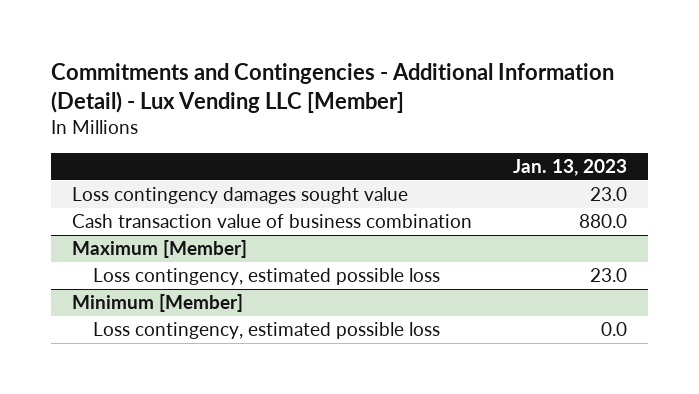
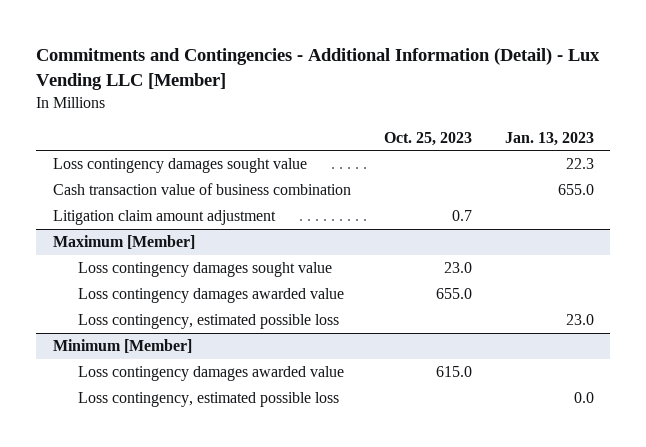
- | Jan. 13, 2023
+ | Oct. 25, 2023 | Jan. 13, 2023
- Loss contingency damages sought value | 23.0
- Cash transaction value of business combination | 880.0
+ Loss contingency damages sought value | | 22.3
+ Cash transaction value of business combination | | 655.0
+ Litigation claim amount adjustment | 0.7 |
@ Maximum [Member]
+ Loss contingency damages sought value | 23.0 |
+ Loss contingency damages awarded value | 655.0 |
@ Minimum [Member]
+ Loss contingency damages awarded value | 615.0 |

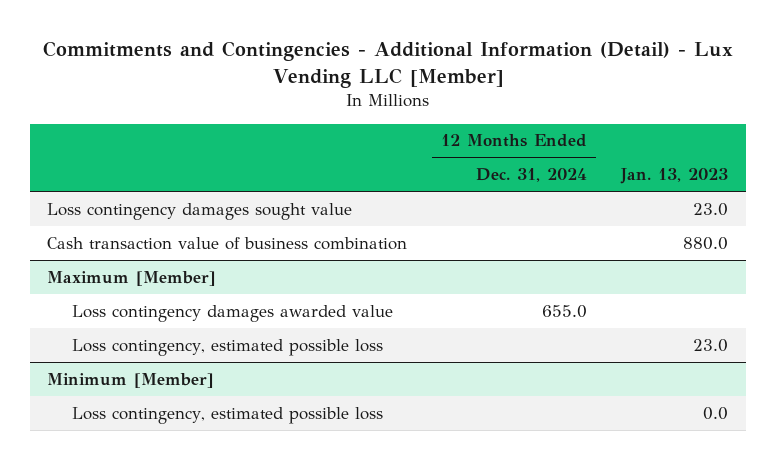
- | Oct. 25, 2023 | Jan. 13, 2023
+ | 12 Months Ended Dec. 31, 2024 | Jan. 13, 2023
- Loss contingency damages sought value | | 22.3
- Cash transaction value of business combination | | 655.0
- Litigation claim amount adjustment | 0.7 |
+ Loss contingency damages sought value | | 23.0
+ Cash transaction value of business combination | | 880.0
@ Maximum [Member]
- Loss contingency damages sought value | 23.0 |
@ Minimum [Member]
- Loss contingency damages awarded value | 615.0 |

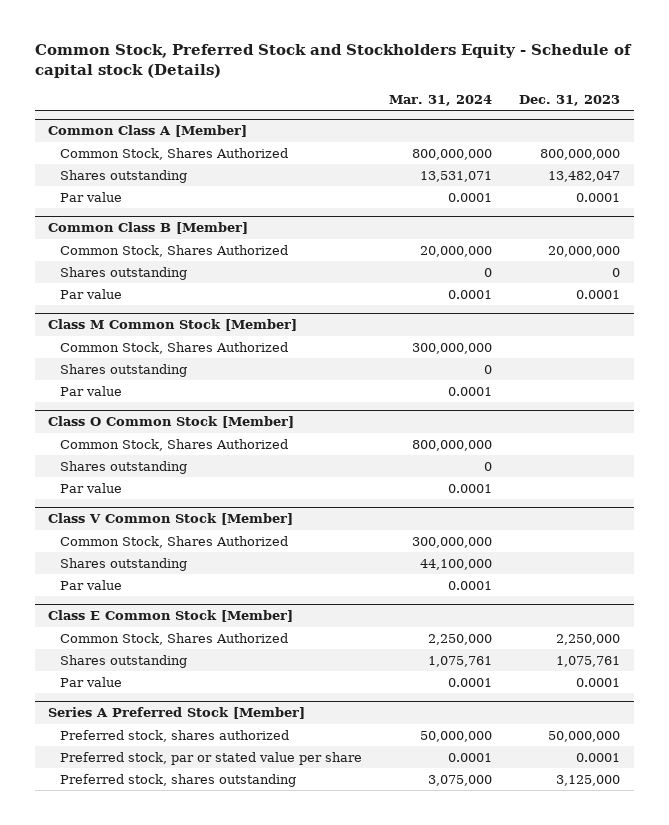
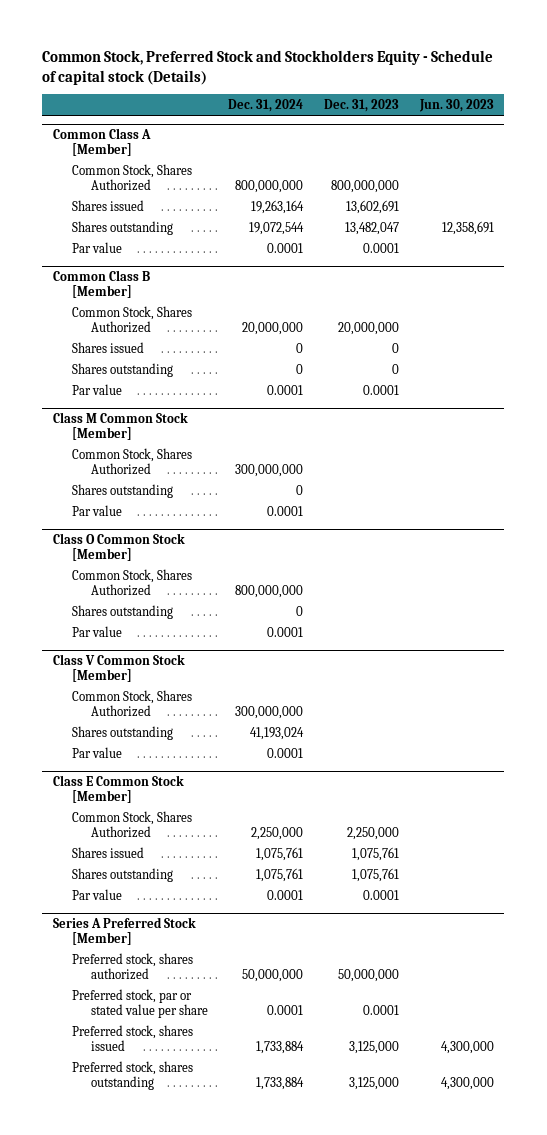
- | Mar. 31, 2024 | Dec. 31, 2023
+ | Dec. 31, 2024 | Dec. 31, 2023 | Jun. 30, 2023
@ Common Class A [Member]
+ Shares issued | 19,263,164 | 13,602,691 |
@ Common Class B [Member]
+ Shares issued | 0 | 0 |
@ Class E Common Stock [Member]
+ Shares issued | 1,075,761 | 1,075,761 |
@ Series A Preferred Stock [Member]
+ Preferred stock, shares issued | 1,733,884 | 3,125,000 | 4,300,000

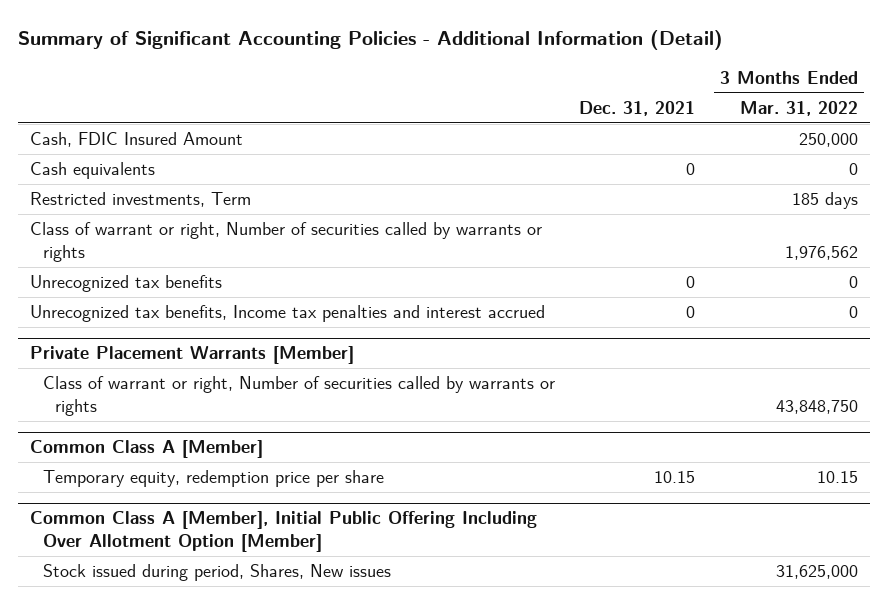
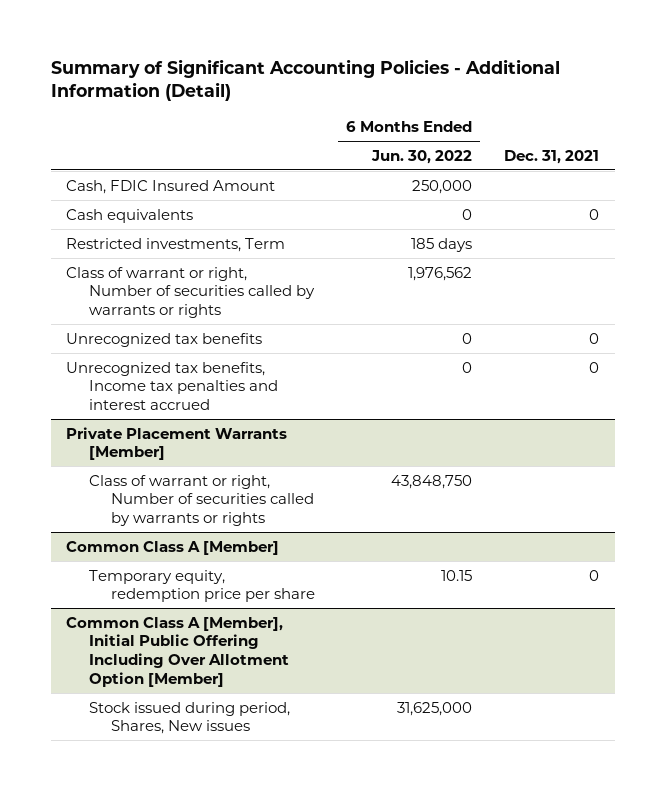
- | Dec. 31, 2021 | 3 Months Ended Mar. 31, 2022
+ | 6 Months Ended Jun. 30, 2022 | Dec. 31, 2021
@ Common Class A [Member]
- Temporary equity, redemption price per share | 10.15 | 10.15
+ Temporary equity, redemption price per share | 10.15 | 0

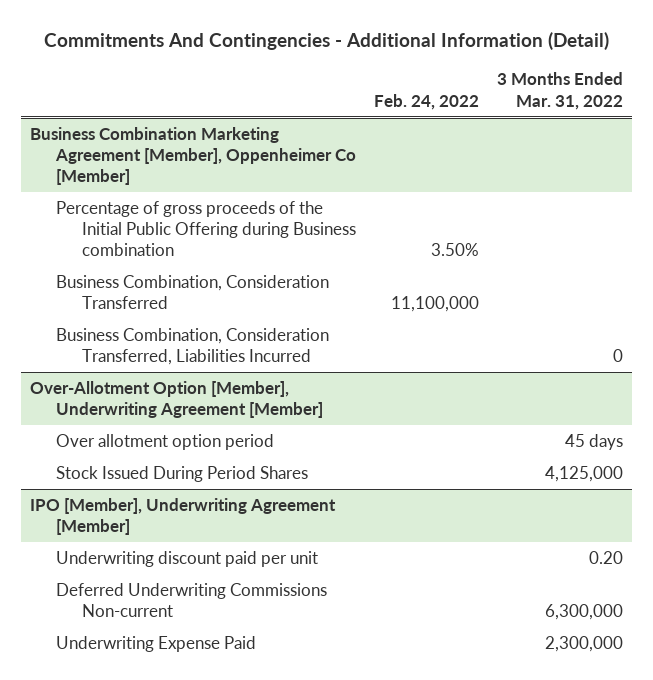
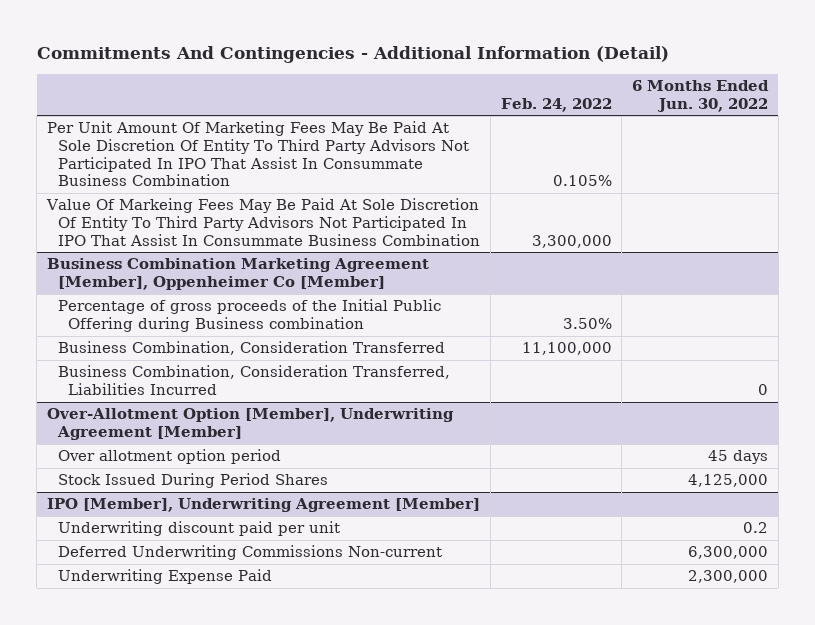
- | Feb. 24, 2022 | 3 Months Ended Mar. 31, 2022
+ | Feb. 24, 2022 | 6 Months Ended Jun. 30, 2022
+ Per Unit Amount Of Marketing Fees May Be Paid At Sole Discretion Of Entity To Third Party Advisors Not Participated In IPO That Assist In Consummate Business Combination | 0.105% |
+ Value Of Markeing Fees May Be Paid At Sole Discretion Of Entity To Third Party Advisors Not Participated In IPO That Assist In Consummate Business Combination | 3,300,000 |

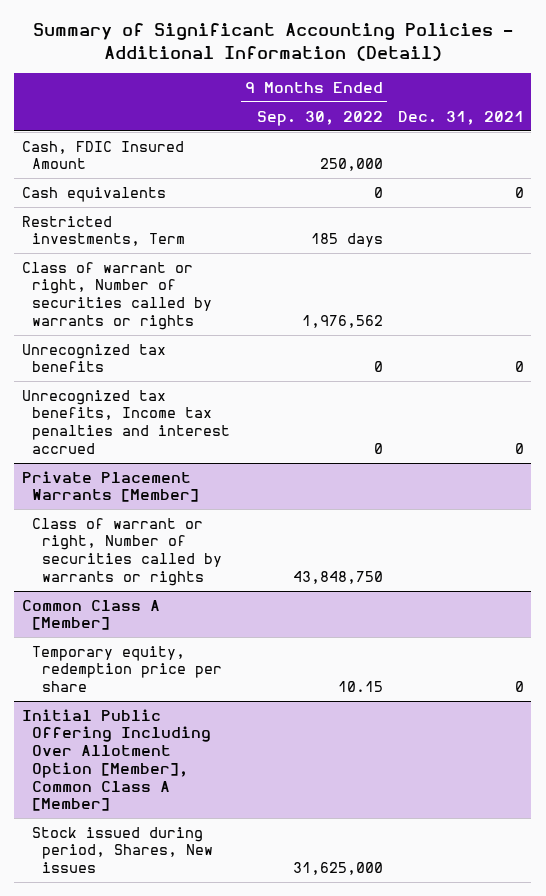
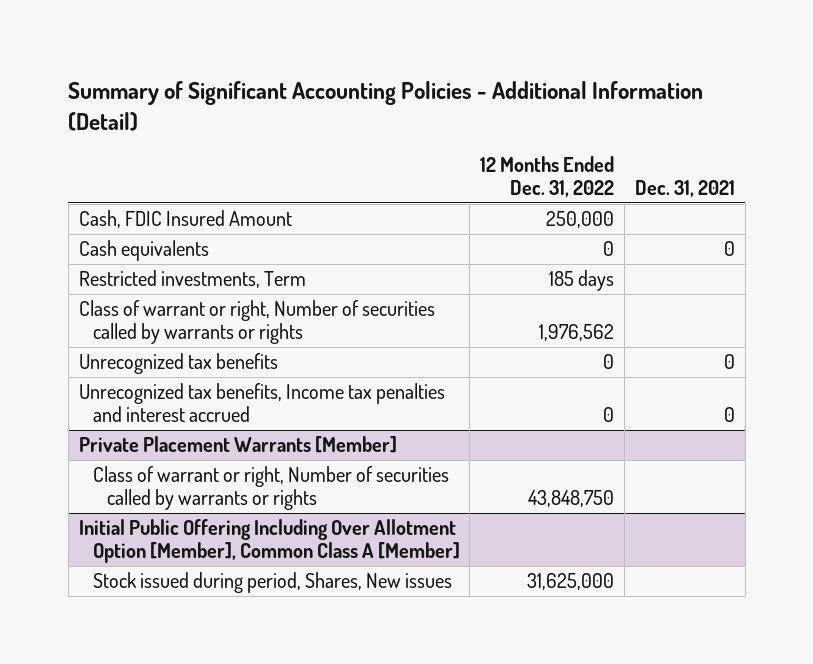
- | 9 Months Ended Sep. 30, 2022 | Dec. 31, 2021
+ | 12 Months Ended Dec. 31, 2022 | Dec. 31, 2021
- Common Class A [Member]
- Temporary equity, redemption price per share | 10.15 | 0

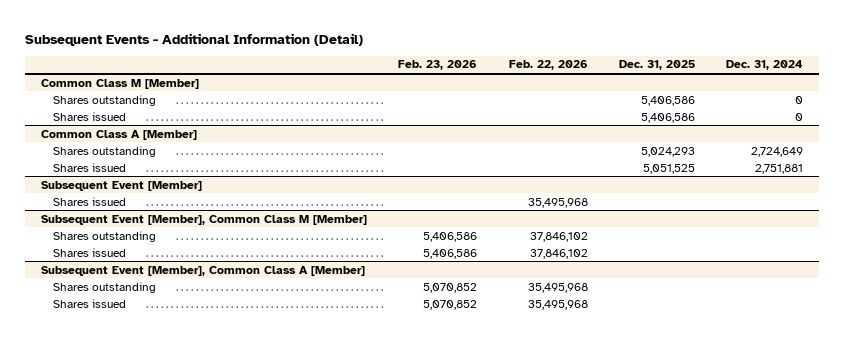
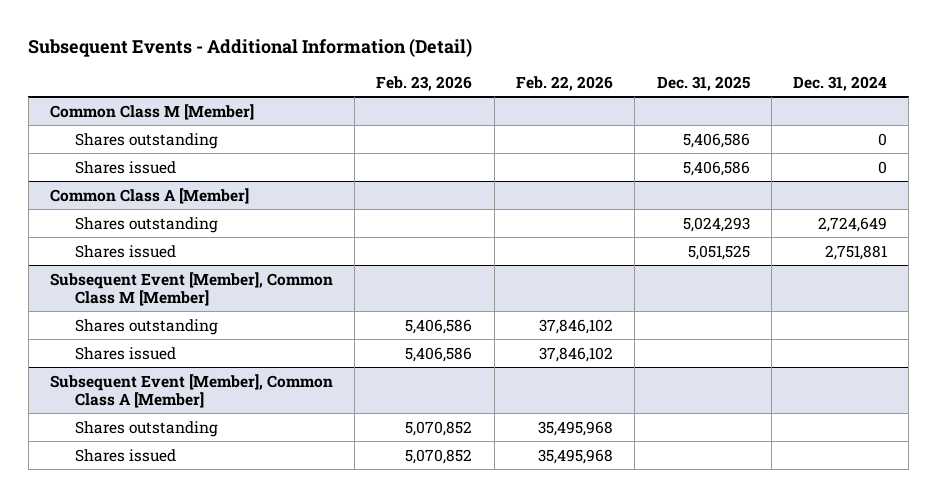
- Subsequent Event [Member]
- Shares issued | | 35,495,968 | |

